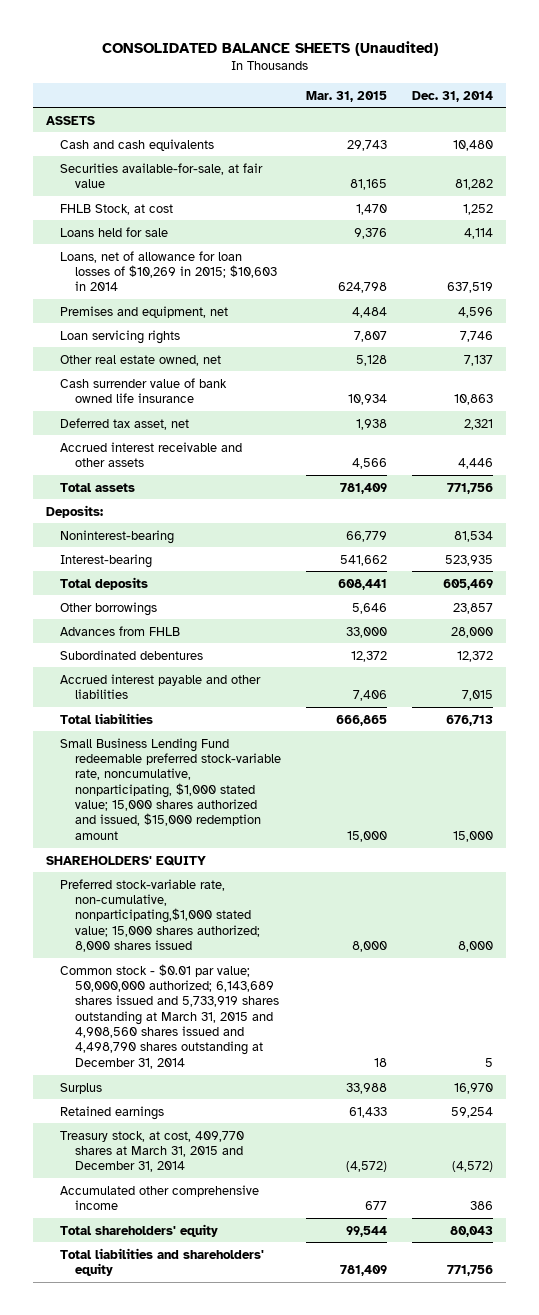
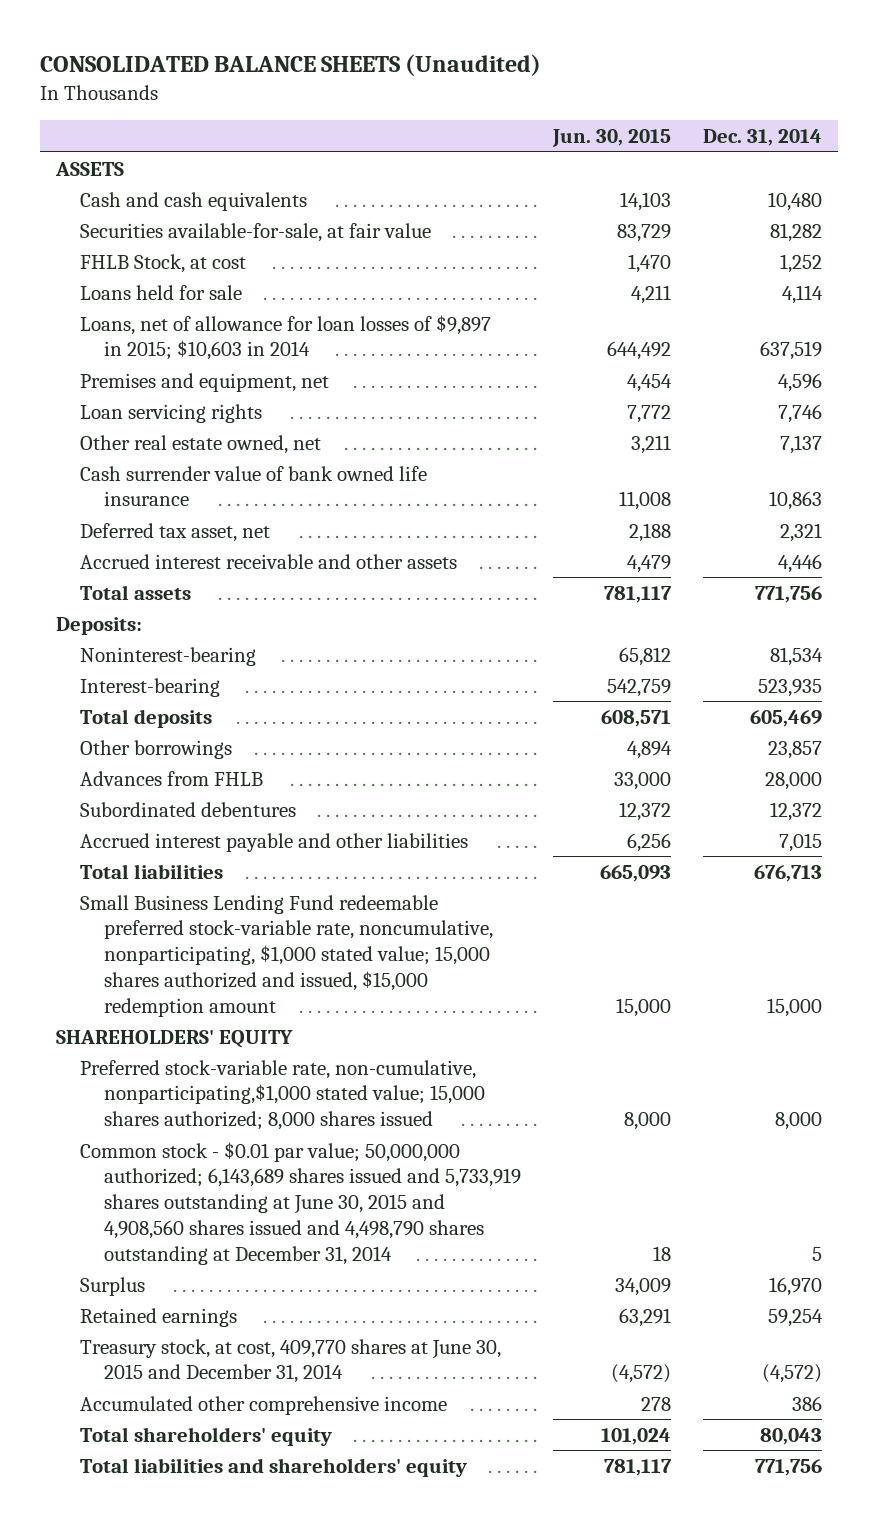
- | Mar. 31, 2015 | Dec. 31, 2014
+ | Jun. 30, 2015 | Dec. 31, 2014
- Loans, net of allowance for loan losses of $10,269 in 2015; $10,603 in 2014 | 624,798 | 637,519
+ Loans, net of allowance for loan losses of $9,897 in 2015; $10,603 in 2014 | 644,492 | 637,519
- Common stock - $0.01 par value; 50,000,000 authorized; 6,143,689 shares issued and 5,733,919 shares outstanding at March 31, 2015 and 4,908,560 shares issued and 4,498,790 shares outstanding at December 31, 2014 | 18 | 5
+ Common stock - $0.01 par value; 50,000,000 authorized; 6,143,689 shares issued and 5,733,919 shares outstanding at June 30, 2015 and 4,908,560 shares issued and 4,498,790 shares outstanding at December 31, 2014 | 18 | 5
- Treasury stock, at cost, 409,770 shares at March 31, 2015 and December 31, 2014 | (4,572) | (4,572)
+ Treasury stock, at cost, 409,770 shares at June 30, 2015 and December 31, 2014 | (4,572) | (4,572)

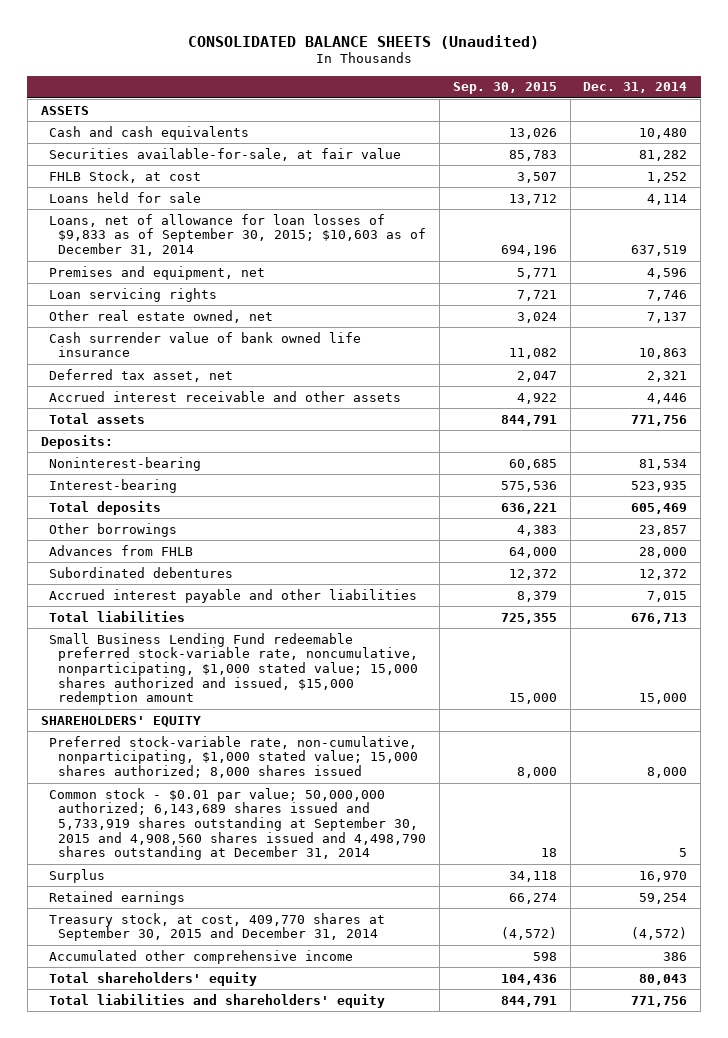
- | Jun. 30, 2015 | Dec. 31, 2014
+ | Sep. 30, 2015 | Dec. 31, 2014
- Loans, net of allowance for loan losses of $9,897 in 2015; $10,603 in 2014 | 644,492 | 637,519
+ Loans, net of allowance for loan losses of $9,833 as of September 30, 2015; $10,603 as of December 31, 2014 | 694,196 | 637,519
- Preferred stock-variable rate, non-cumulative, nonparticipating,$1,000 stated value; 15,000 shares authorized; 8,000 shares issued | 8,000 | 8,000
- Common stock - $0.01 par value; 50,000,000 authorized; 6,143,689 shares issued and 5,733,919 shares outstanding at June 30, 2015 and 4,908,560 shares issued and 4,498,790 shares outstanding at December 31, 2014 | 18 | 5
+ Preferred stock-variable rate, non-cumulative, nonparticipating, $1,000 stated value; 15,000 shares authorized; 8,000 shares issued | 8,000 | 8,000
+ Common stock - $0.01 par value; 50,000,000 authorized; 6,143,689 shares issued and 5,733,919 shares outstanding at September 30, 2015 and 4,908,560 shares issued and 4,498,790 shares outstanding at December 31, 2014 | 18 | 5
- Treasury stock, at cost, 409,770 shares at June 30, 2015 and December 31, 2014 | (4,572) | (4,572)
+ Treasury stock, at cost, 409,770 shares at September 30, 2015 and December 31, 2014 | (4,572) | (4,572)

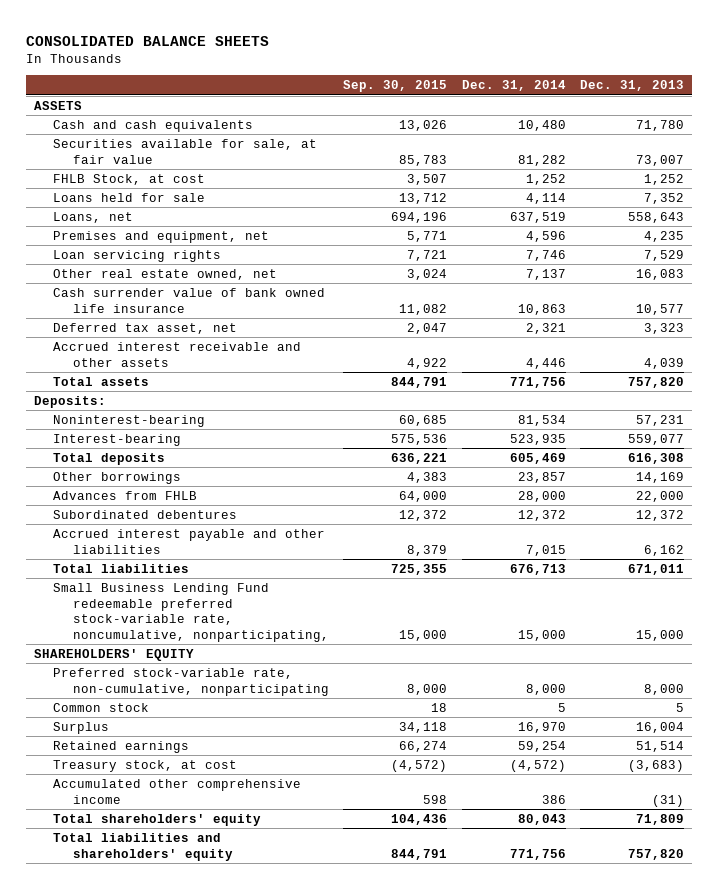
- CONSOLIDATED BALANCE SHEETS (Unaudited)
+ CONSOLIDATED BALANCE SHEETS
- | Sep. 30, 2015 | Dec. 31, 2014
+ | Sep. 30, 2015 | Dec. 31, 2014 | Dec. 31, 2013
- Securities available-for-sale, at fair value | 85,783 | 81,282
+ Securities available for sale, at fair value | 85,783 | 81,282 | 73,007
- Loans, net of allowance for loan losses of $9,833 as of September 30, 2015; $10,603 as of December 31, 2014 | 694,196 | 637,519
+ Loans, net | 694,196 | 637,519 | 558,643
- Small Business Lending Fund redeemable preferred stock-variable rate, noncumulative, nonparticipating, $1,000 stated value; 15,000 shares authorized and issued, $15,000 redemption amount | 15,000 | 15,000
+ Small Business Lending Fund redeemable preferred stock-variable rate, noncumulative, nonparticipating, | 15,000 | 15,000 | 15,000
- Preferred stock-variable rate, non-cumulative, nonparticipating, $1,000 stated value; 15,000 shares authorized; 8,000 shares issued | 8,000 | 8,000
- Common stock - $0.01 par value; 50,000,000 authorized; 6,143,689 shares issued and 5,733,919 shares outstanding at September 30, 2015 and 4,908,560 shares issued and 4,498,790 shares outstanding at December 31, 2014 | 18 | 5
+ Preferred stock-variable rate, non-cumulative, nonparticipating | 8,000 | 8,000 | 8,000
+ Common stock | 18 | 5 | 5
- Treasury stock, at cost, 409,770 shares at September 30, 2015 and December 31, 2014 | (4,572) | (4,572)
+ Treasury stock, at cost | (4,572) | (4,572) | (3,683)

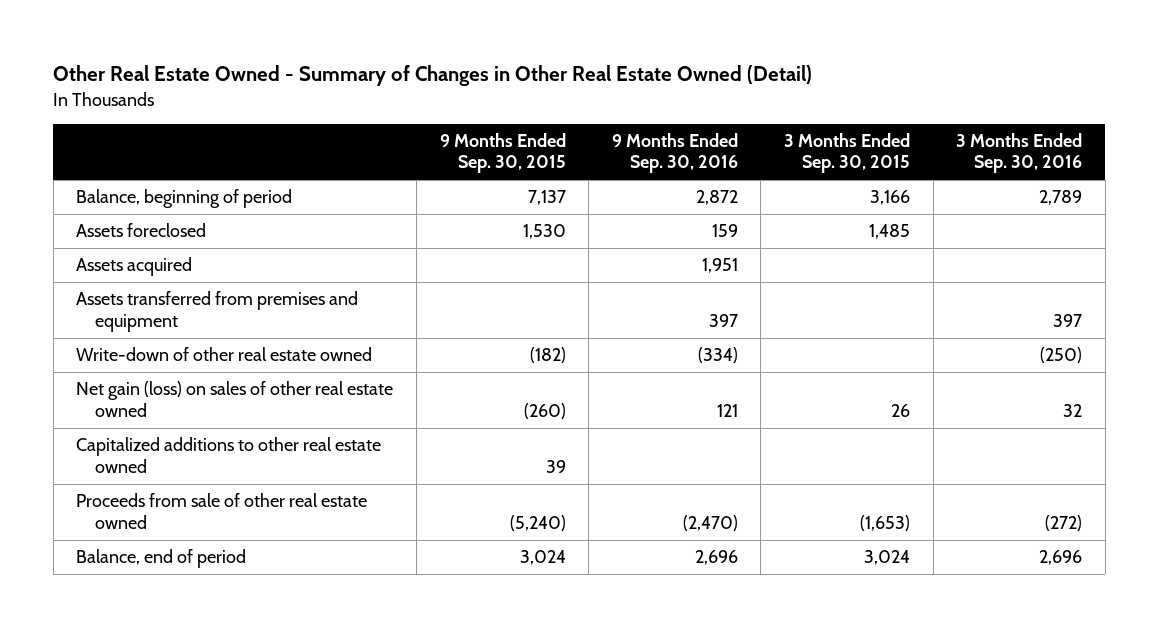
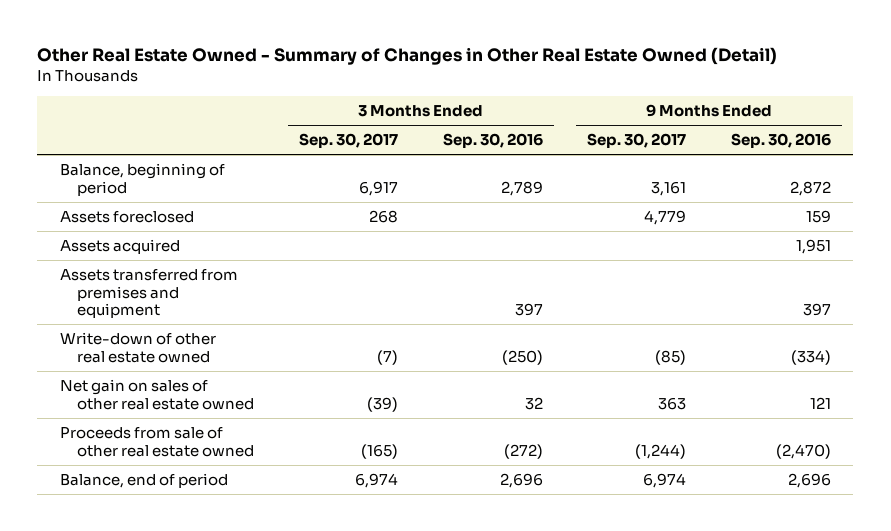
- | 9 Months Ended Sep. 30, 2015 | 9 Months Ended Sep. 30, 2016 | 3 Months Ended Sep. 30, 2015 | 3 Months Ended Sep. 30, 2016
+ | 3 Months Ended Sep. 30, 2017 | 3 Months Ended Sep. 30, 2016 | 9 Months Ended Sep. 30, 2017 | 9 Months Ended Sep. 30, 2016
- Net gain (loss) on sales of other real estate owned | (260) | 121 | 26 | 32
- Capitalized additions to other real estate owned | 39 | | |
+ Net gain on sales of other real estate owned | (39) | 32 | 363 | 121

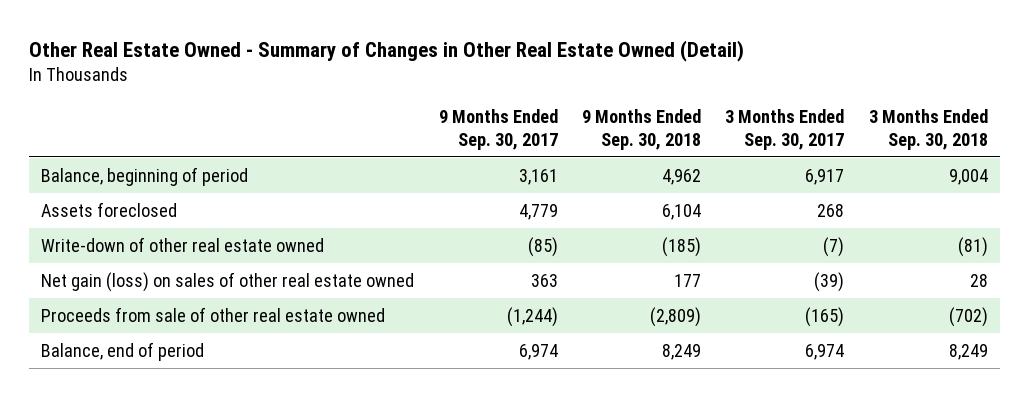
- | 3 Months Ended Sep. 30, 2017 | 3 Months Ended Sep. 30, 2016 | 9 Months Ended Sep. 30, 2017 | 9 Months Ended Sep. 30, 2016
+ | 9 Months Ended Sep. 30, 2017 | 9 Months Ended Sep. 30, 2018 | 3 Months Ended Sep. 30, 2017 | 3 Months Ended Sep. 30, 2018
- Assets acquired | | | | 1,951
- Assets transferred from premises and equipment | | 397 | | 397
- Net gain on sales of other real estate owned | (39) | 32 | 363 | 121
+ Net gain (loss) on sales of other real estate owned | 363 | 177 | (39) | 28

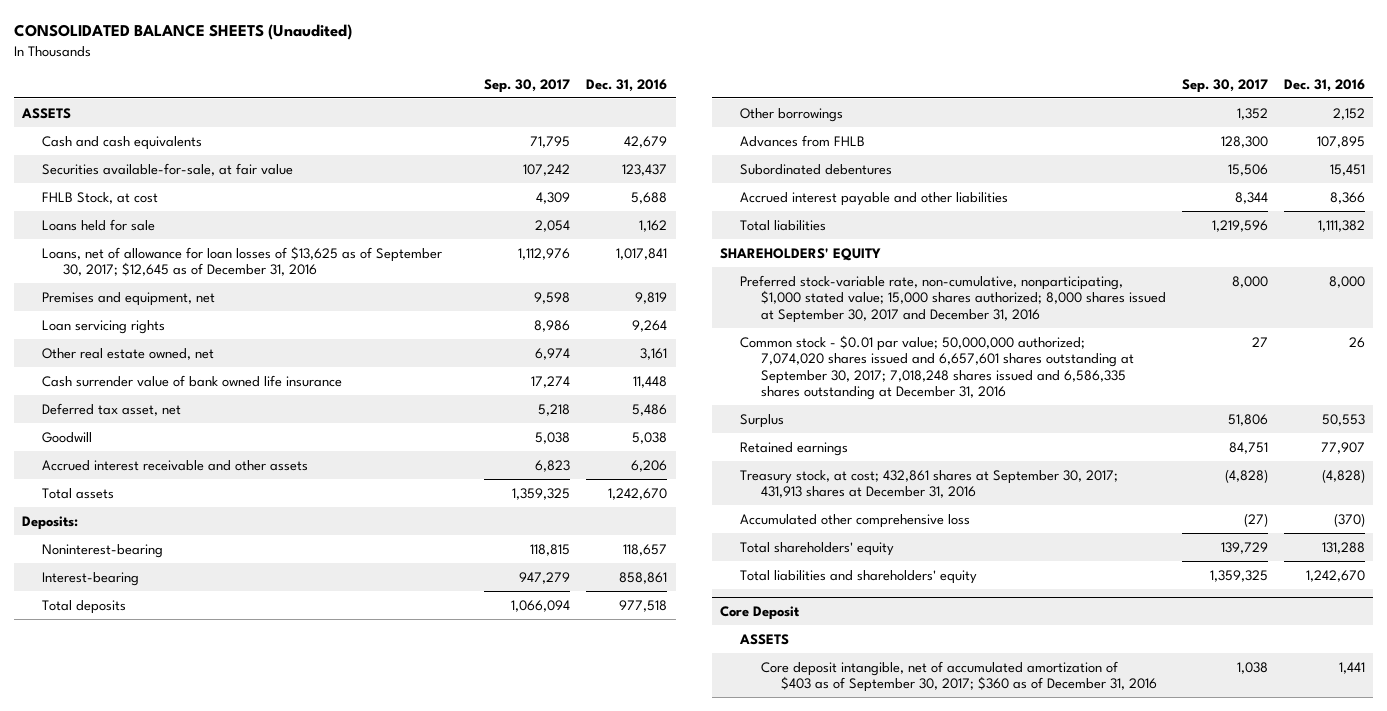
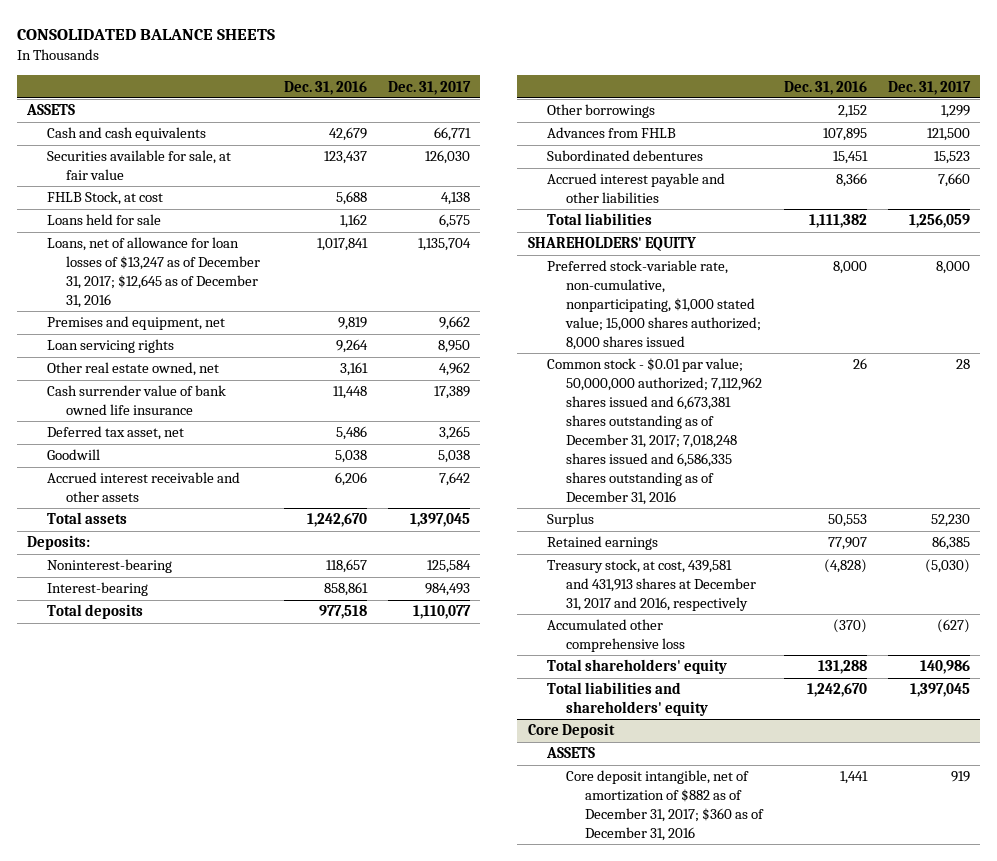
- CONSOLIDATED BALANCE SHEETS (Unaudited)
+ CONSOLIDATED BALANCE SHEETS
- | Sep. 30, 2017 | Dec. 31, 2016
+ | Dec. 31, 2016 | Dec. 31, 2017
- Securities available-for-sale, at fair value | 107,242 | 123,437
+ Securities available for sale, at fair value | 123,437 | 126,030
- Loans, net of allowance for loan losses of $13,625 as of September 30, 2017; $12,645 as of December 31, 2016 | 1,112,976 | 1,017,841
+ Loans, net of allowance for loan losses of $13,247 as of December 31, 2017; $12,645 as of December 31, 2016 | 1,017,841 | 1,135,704
- Preferred stock-variable rate, non-cumulative, nonparticipating, $1,000 stated value; 15,000 shares authorized; 8,000 shares issued at September 30, 2017 and December 31, 2016 | 8,000 | 8,000
- Common stock - $0.01 par value; 50,000,000 authorized; 7,074,020 shares issued and 6,657,601 shares outstanding at September 30, 2017; 7,018,248 shares issued and 6,586,335 shares outstanding at December 31, 2016 | 27 | 26
+ Preferred stock-variable rate, non-cumulative, nonparticipating, $1,000 stated value; 15,000 shares authorized; 8,000 shares issued | 8,000 | 8,000
+ Common stock - $0.01 par value; 50,000,000 authorized; 7,112,962 shares issued and 6,673,381 shares outstanding as of December 31, 2017; 7,018,248 shares issued and 6,586,335 shares outstanding as of December 31, 2016 | 26 | 28
- Treasury stock, at cost; 432,861 shares at September 30, 2017; 431,913 shares at December 31, 2016 | (4,828) | (4,828)
+ Treasury stock, at cost, 439,581 and 431,913 shares at December 31, 2017 and 2016, respectively | (4,828) | (5,030)
@ Core Deposit
- Core deposit intangible, net of accumulated amortization of $403 as of September 30, 2017; $360 as of December 31, 2016 | 1,038 | 1,441
+ Core deposit intangible, net of amortization of $882 as of December 31, 2017; $360 as of December 31, 2016 | 1,441 | 919

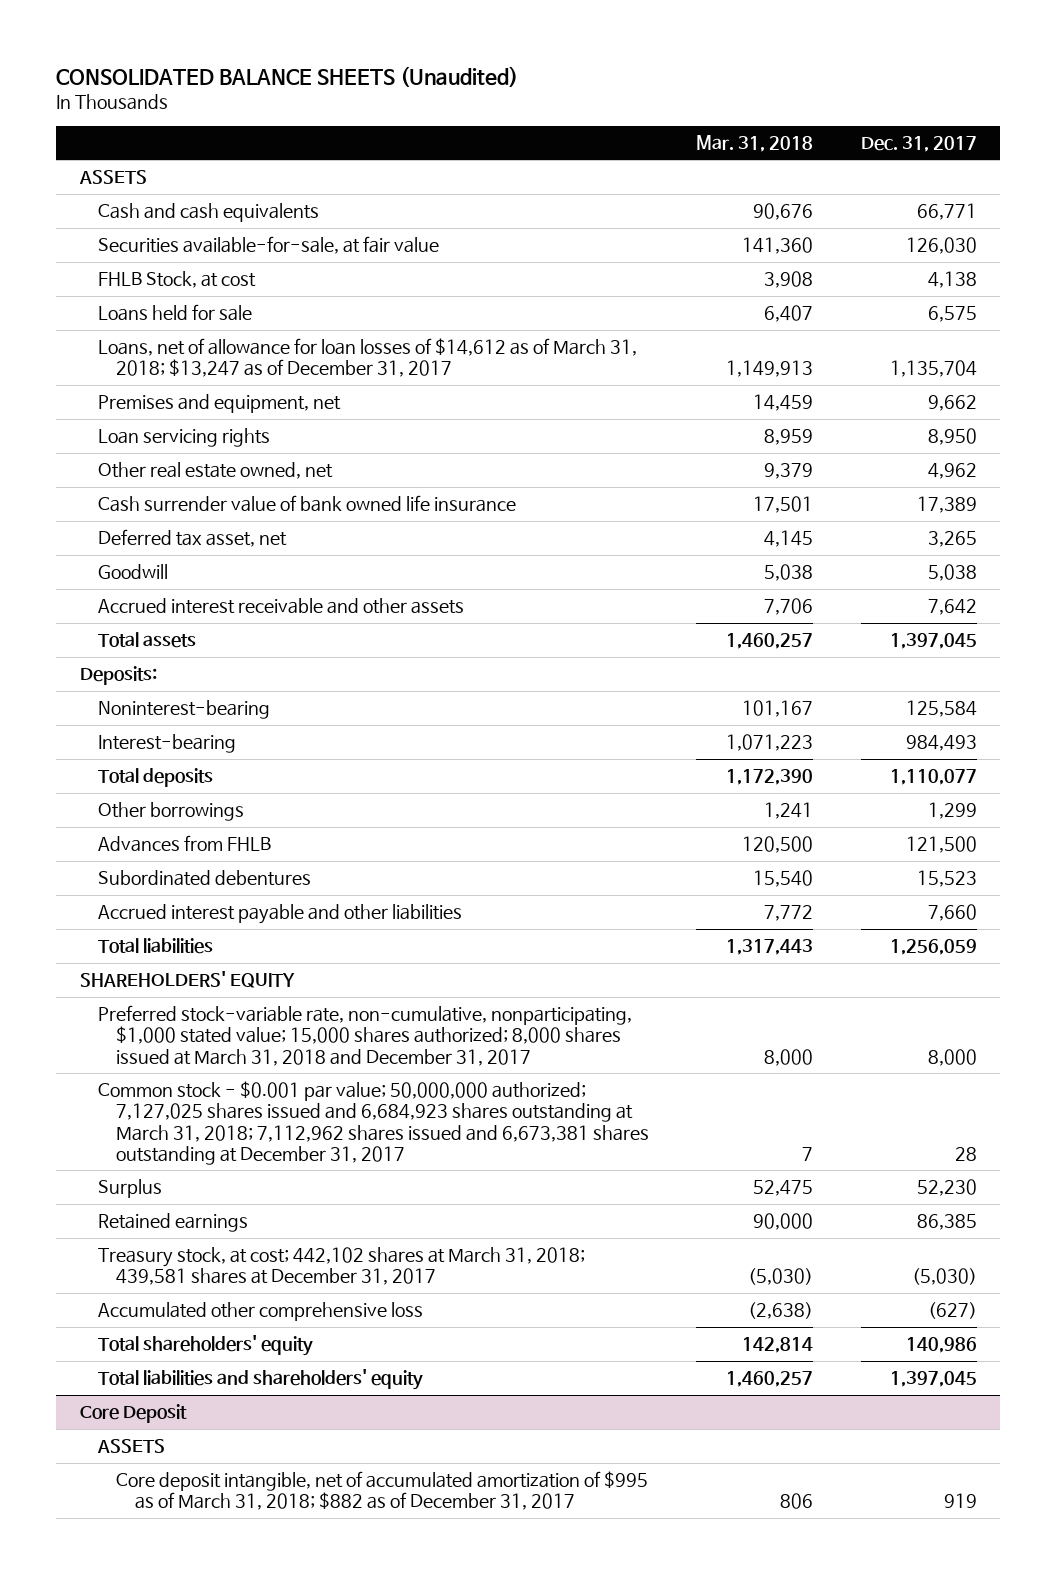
- CONSOLIDATED BALANCE SHEETS
+ CONSOLIDATED BALANCE SHEETS (Unaudited)
- | Dec. 31, 2016 | Dec. 31, 2017
+ | Mar. 31, 2018 | Dec. 31, 2017
- Securities available for sale, at fair value | 123,437 | 126,030
+ Securities available-for-sale, at fair value | 141,360 | 126,030
- Loans, net of allowance for loan losses of $13,247 as of December 31, 2017; $12,645 as of December 31, 2016 | 1,017,841 | 1,135,704
+ Loans, net of allowance for loan losses of $14,612 as of March 31, 2018; $13,247 as of December 31, 2017 | 1,149,913 | 1,135,704
- Preferred stock-variable rate, non-cumulative, nonparticipating, $1,000 stated value; 15,000 shares authorized; 8,000 shares issued | 8,000 | 8,000
- Common stock - $0.01 par value; 50,000,000 authorized; 7,112,962 shares issued and 6,673,381 shares outstanding as of December 31, 2017; 7,018,248 shares issued and 6,586,335 shares outstanding as of December 31, 2016 | 26 | 28
+ Preferred stock-variable rate, non-cumulative, nonparticipating, $1,000 stated value; 15,000 shares authorized; 8,000 shares issued at March 31, 2018 and December 31, 2017 | 8,000 | 8,000
+ Common stock - $0.001 par value; 50,000,000 authorized; 7,127,025 shares issued and 6,684,923 shares outstanding at March 31, 2018; 7,112,962 shares issued and 6,673,381 shares outstanding at December 31, 2017 | 7 | 28
- Treasury stock, at cost, 439,581 and 431,913 shares at December 31, 2017 and 2016, respectively | (4,828) | (5,030)
+ Treasury stock, at cost; 442,102 shares at March 31, 2018; 439,581 shares at December 31, 2017 | (5,030) | (5,030)
@ Core Deposit
- Core deposit intangible, net of amortization of $882 as of December 31, 2017; $360 as of December 31, 2016 | 1,441 | 919
+ Core deposit intangible, net of accumulated amortization of $995 as of March 31, 2018; $882 as of December 31, 2017 | 806 | 919

